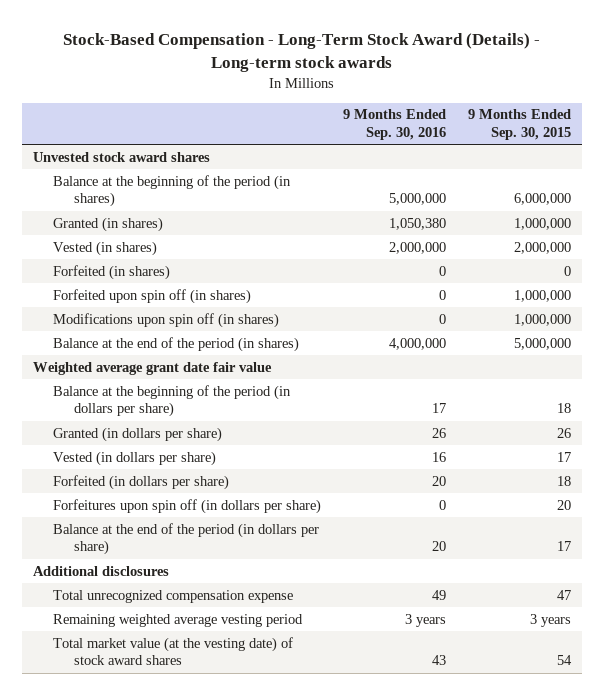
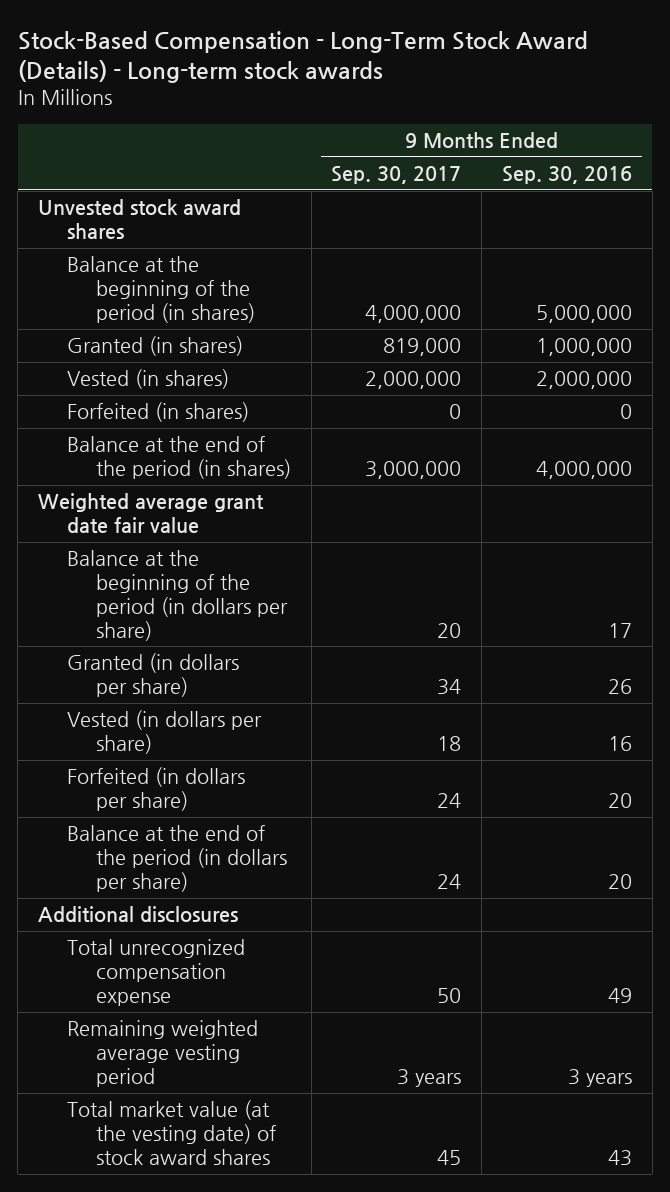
- | 9 Months Ended Sep. 30, 2016 | 9 Months Ended Sep. 30, 2015
+ | 9 Months Ended Sep. 30, 2017 | 9 Months Ended Sep. 30, 2016
- Granted (in shares) | 1,050,380 | 1,000,000
+ Granted (in shares) | 819,000 | 1,000,000
- Forfeited upon spin off (in shares) | 0 | 1,000,000
- Modifications upon spin off (in shares) | 0 | 1,000,000
- Forfeitures upon spin off (in dollars per share) | 0 | 20

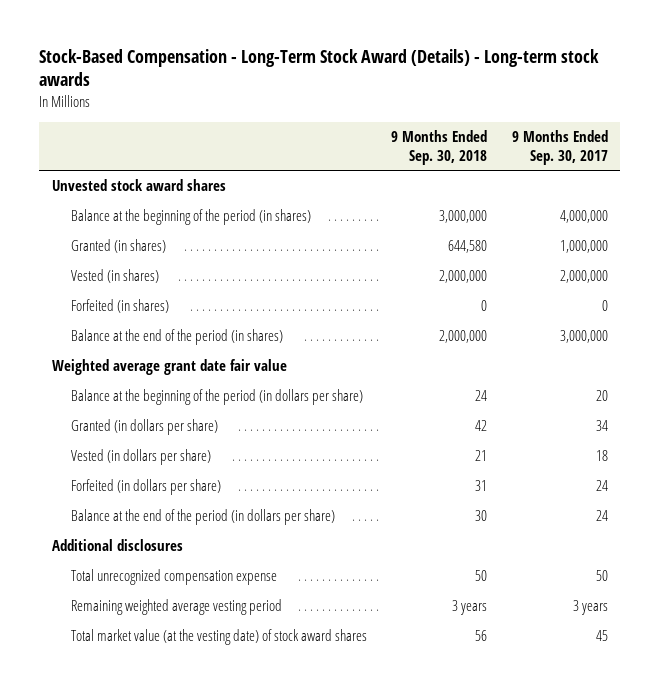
- | 9 Months Ended Sep. 30, 2017 | 9 Months Ended Sep. 30, 2016
+ | 9 Months Ended Sep. 30, 2018 | 9 Months Ended Sep. 30, 2017
- Granted (in shares) | 819,000 | 1,000,000
+ Granted (in shares) | 644,580 | 1,000,000

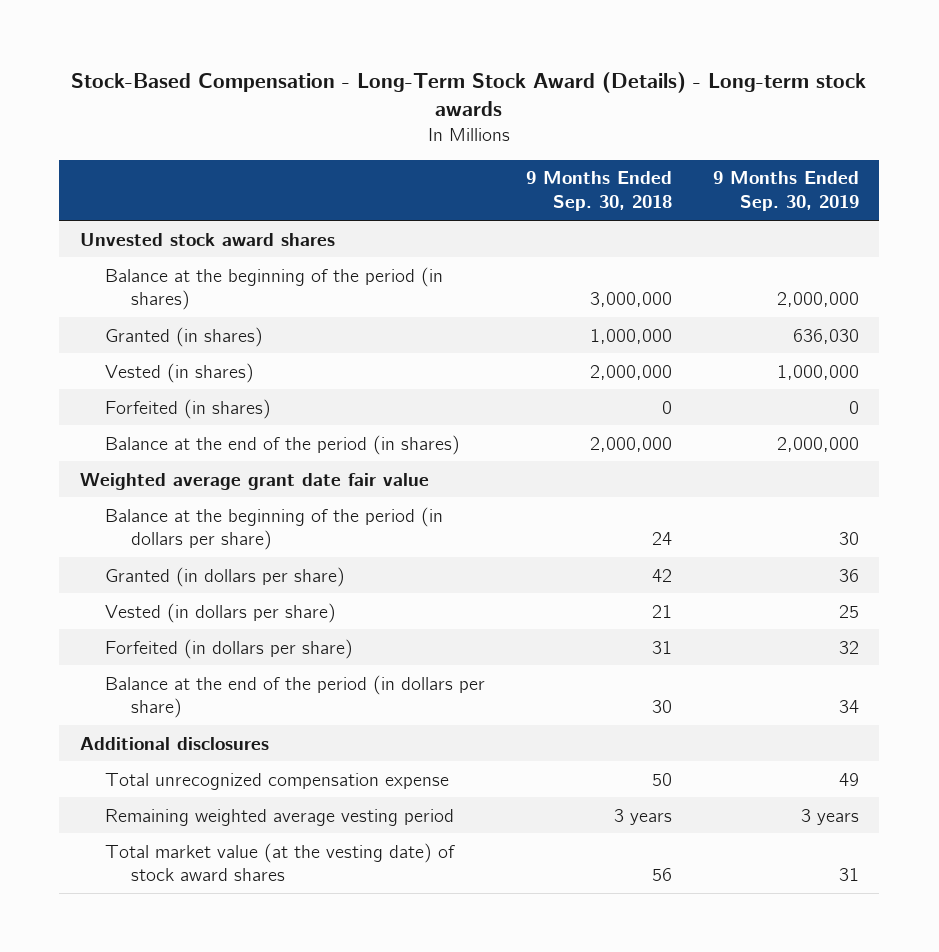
- | 9 Months Ended Sep. 30, 2018 | 9 Months Ended Sep. 30, 2017
+ | 9 Months Ended Sep. 30, 2018 | 9 Months Ended Sep. 30, 2019
- Granted (in shares) | 644,580 | 1,000,000
+ Granted (in shares) | 1,000,000 | 636,030

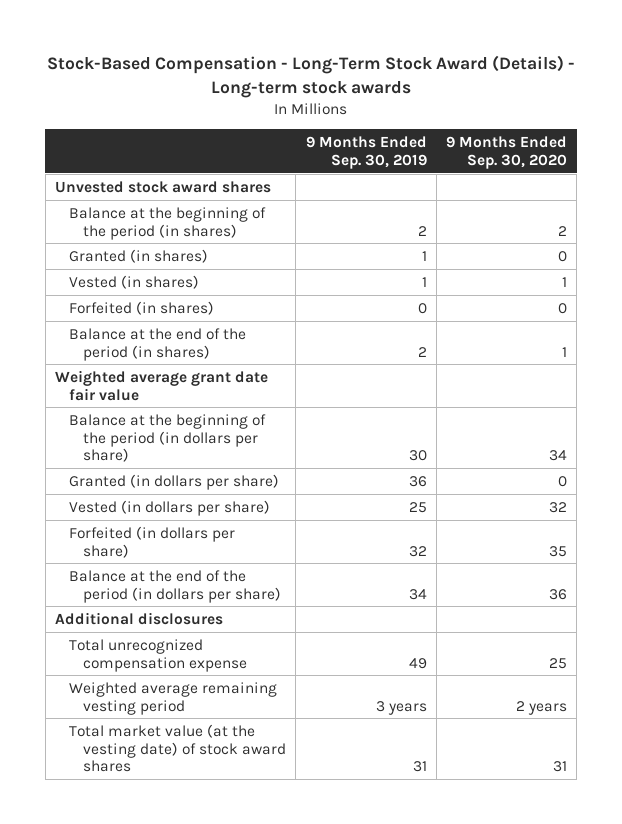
- | 9 Months Ended Sep. 30, 2018 | 9 Months Ended Sep. 30, 2019
+ | 9 Months Ended Sep. 30, 2019 | 9 Months Ended Sep. 30, 2020
- Balance at the beginning of the period (in shares) | 3,000,000 | 2,000,000
- Granted (in shares) | 1,000,000 | 636,030
- Vested (in shares) | 2,000,000 | 1,000,000
+ Balance at the beginning of the period (in shares) | 2 | 2
+ Granted (in shares) | 1 | 0
+ Vested (in shares) | 1 | 1
- Balance at the end of the period (in shares) | 2,000,000 | 2,000,000
+ Balance at the end of the period (in shares) | 2 | 1
- Remaining weighted average vesting period | 3 years | 3 years
+ Weighted average remaining vesting period | 3 years | 2 years

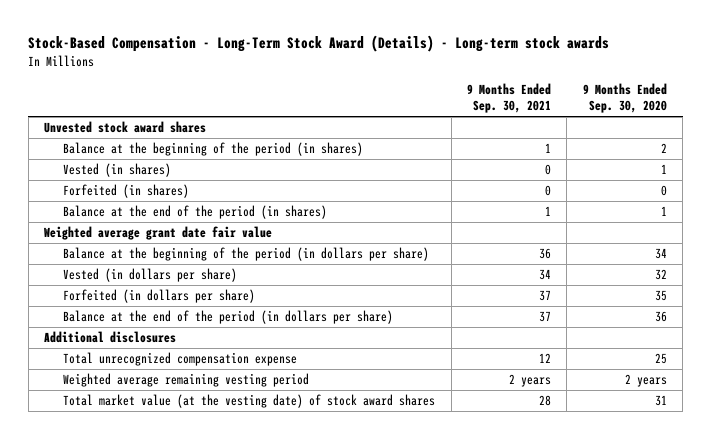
- | 9 Months Ended Sep. 30, 2019 | 9 Months Ended Sep. 30, 2020
+ | 9 Months Ended Sep. 30, 2021 | 9 Months Ended Sep. 30, 2020
- Granted (in shares) | 1 | 0
- Granted (in dollars per share) | 36 | 0

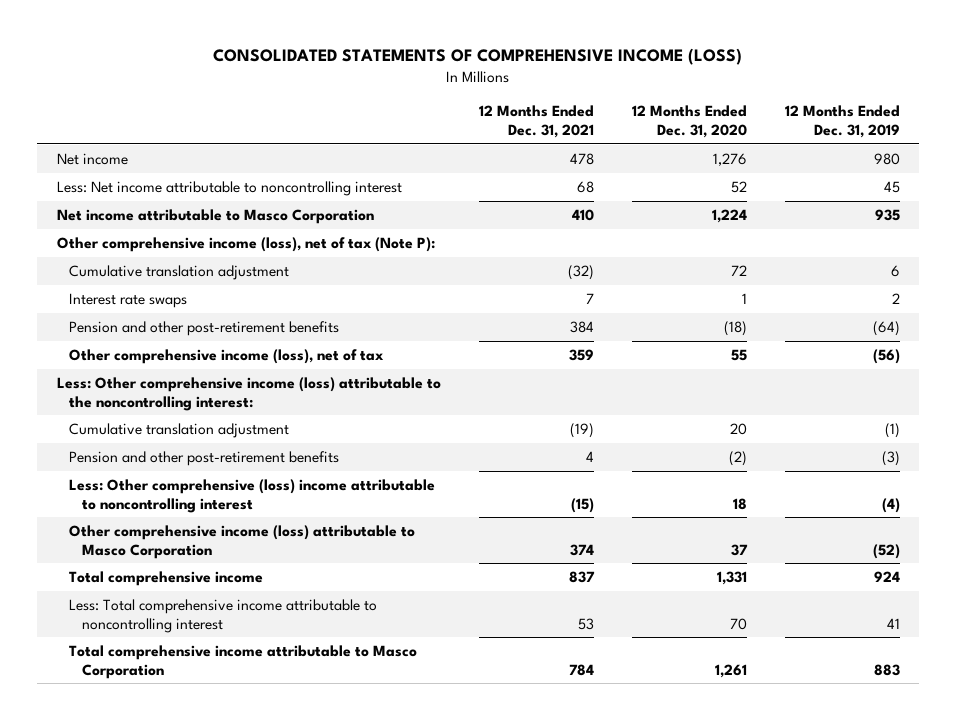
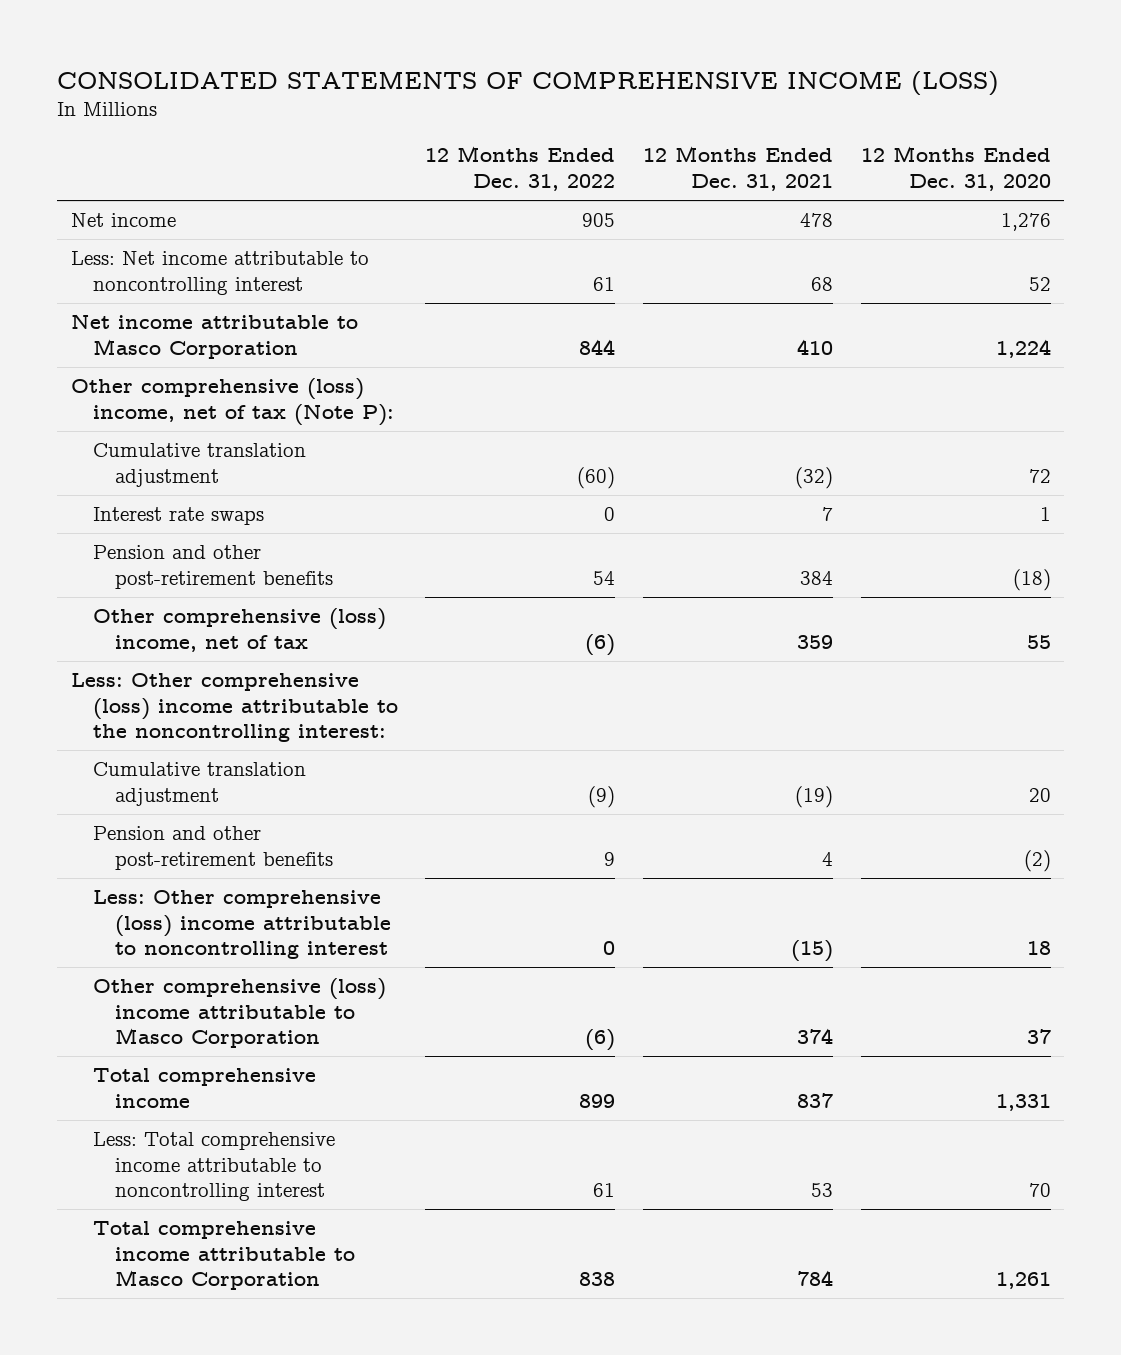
- | 12 Months Ended Dec. 31, 2021 | 12 Months Ended Dec. 31, 2020 | 12 Months Ended Dec. 31, 2019
+ | 12 Months Ended Dec. 31, 2022 | 12 Months Ended Dec. 31, 2021 | 12 Months Ended Dec. 31, 2020
- Other comprehensive income (loss), net of tax (Note P):
+ Other comprehensive (loss) income, net of tax (Note P):
- Other comprehensive income (loss), net of tax | 359 | 55 | (56)
- Less: Other comprehensive income (loss) attributable to the noncontrolling interest:
+ Other comprehensive (loss) income, net of tax | (6) | 359 | 55
+ Less: Other comprehensive (loss) income attributable to the noncontrolling interest:
- Other comprehensive income (loss) attributable to Masco Corporation | 374 | 37 | (52)
+ Other comprehensive (loss) income attributable to Masco Corporation | (6) | 374 | 37

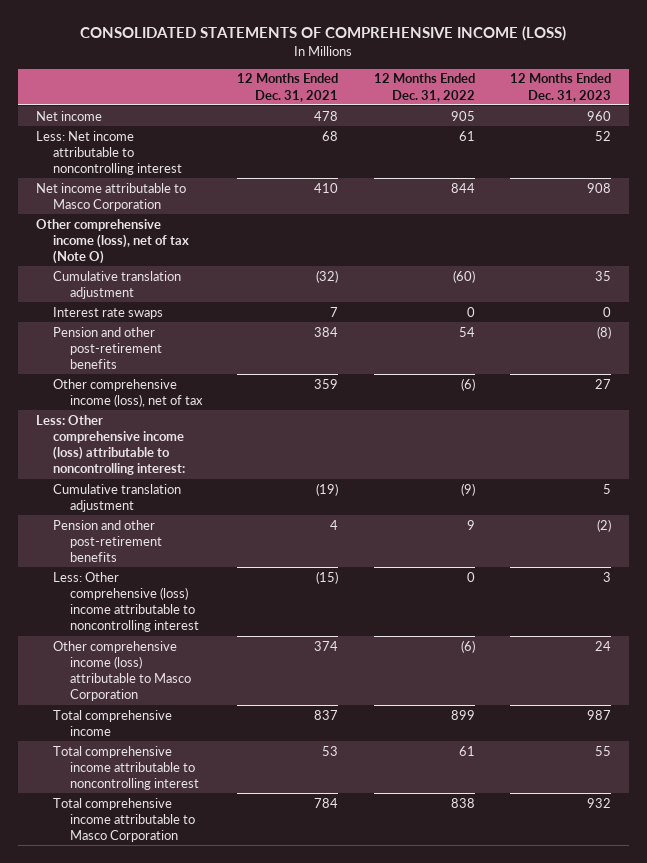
- | 12 Months Ended Dec. 31, 2022 | 12 Months Ended Dec. 31, 2021 | 12 Months Ended Dec. 31, 2020
+ | 12 Months Ended Dec. 31, 2021 | 12 Months Ended Dec. 31, 2022 | 12 Months Ended Dec. 31, 2023
- Other comprehensive (loss) income, net of tax (Note P):
+ Other comprehensive income (loss), net of tax (Note O)
- Other comprehensive (loss) income, net of tax | (6) | 359 | 55
- Less: Other comprehensive (loss) income attributable to the noncontrolling interest:
+ Other comprehensive income (loss), net of tax | 359 | (6) | 27
+ Less: Other comprehensive income (loss) attributable to noncontrolling interest:
- Other comprehensive (loss) income attributable to Masco Corporation | (6) | 374 | 37
+ Other comprehensive income (loss) attributable to Masco Corporation | 374 | (6) | 24
- Less: Total comprehensive income attributable to noncontrolling interest | 61 | 53 | 70
+ Total comprehensive income attributable to noncontrolling interest | 53 | 61 | 55

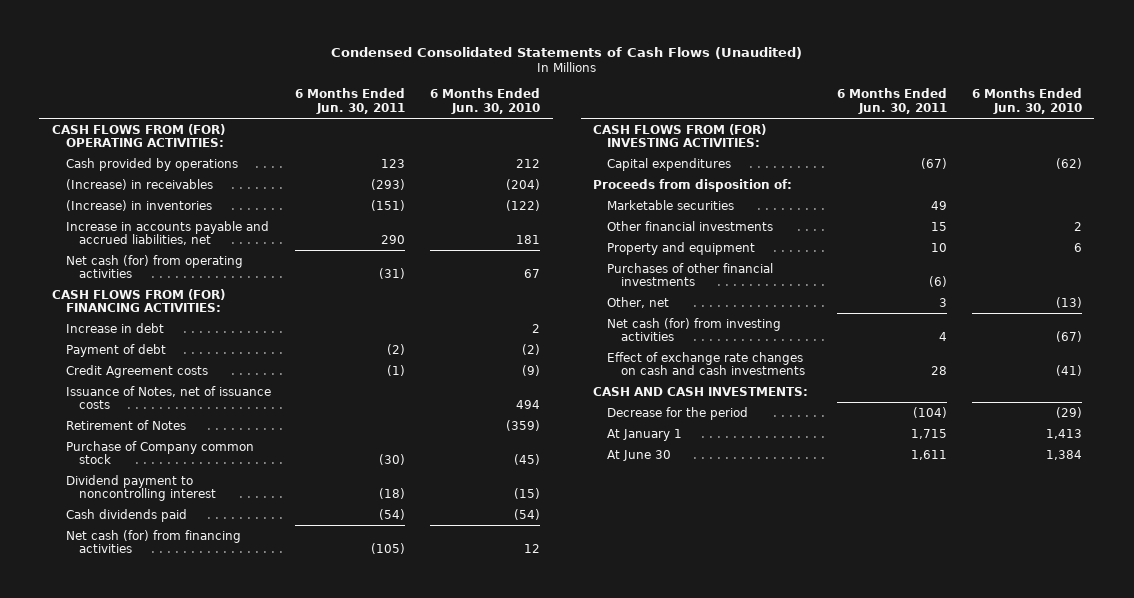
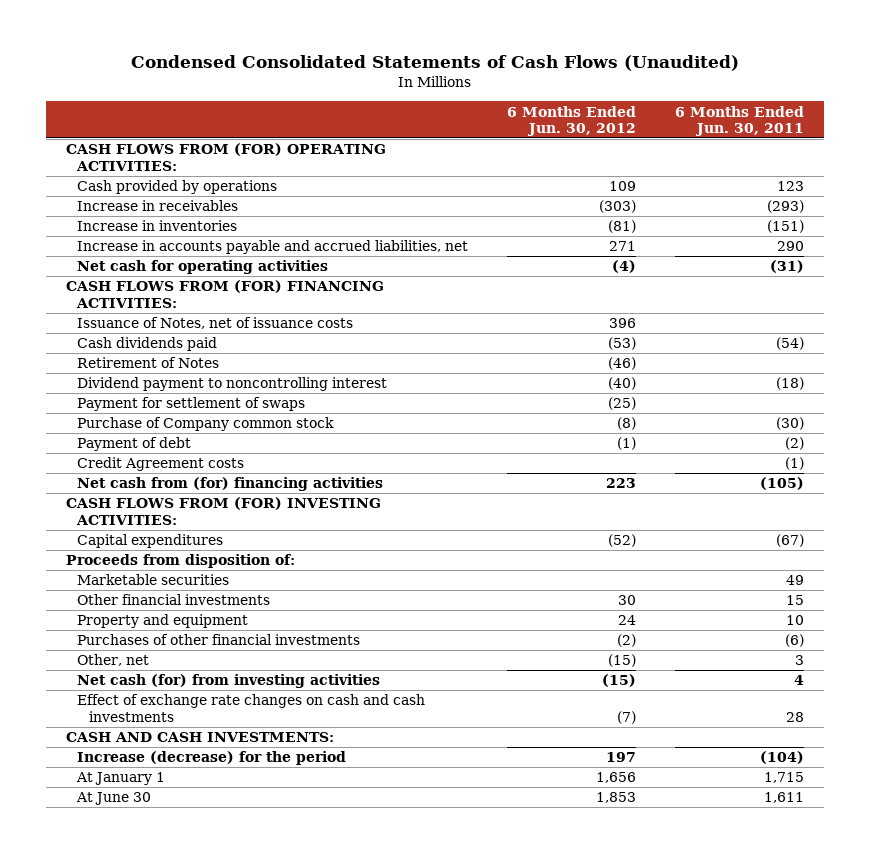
- | 6 Months Ended Jun. 30, 2011 | 6 Months Ended Jun. 30, 2010
+ | 6 Months Ended Jun. 30, 2012 | 6 Months Ended Jun. 30, 2011
- (Increase) in receivables | (293) | (204)
- (Increase) in inventories | (151) | (122)
+ Increase in receivables | (303) | (293)
+ Increase in inventories | (81) | (151)
- Net cash (for) from operating activities | (31) | 67
+ Net cash for operating activities | (4) | (31)
- Increase in debt | | 2
moved up: Cash dividends paid | (53) | (54)
- Net cash (for) from financing activities | (105) | 12
+ Payment for settlement of swaps | (25) |
moved down: Purchase of Company common stock | (8) | (30)
moved down: Payment of debt | (1) | (2)
moved down: Credit Agreement costs | | (1)
+ Net cash from (for) financing activities | 223 | (105)
- Decrease for the period | (104) | (29)
+ Increase (decrease) for the period | 197 | (104)

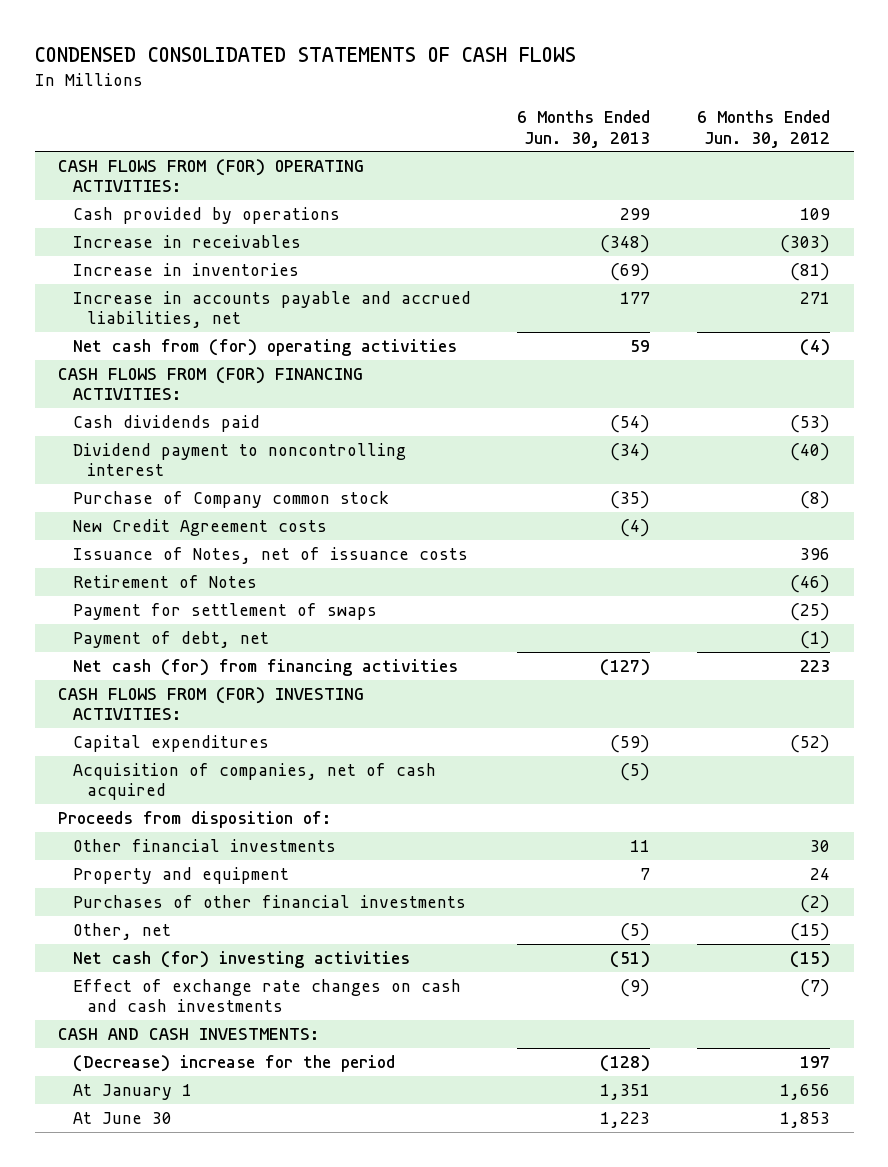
- Condensed Consolidated Statements of Cash Flows (Unaudited)
+ CONDENSED CONSOLIDATED STATEMENTS OF CASH FLOWS
- | 6 Months Ended Jun. 30, 2012 | 6 Months Ended Jun. 30, 2011
+ | 6 Months Ended Jun. 30, 2013 | 6 Months Ended Jun. 30, 2012
- Net cash for operating activities | (4) | (31)
+ Net cash from (for) operating activities | 59 | (4)
- Payment of debt | (1) | (2)
- Credit Agreement costs | | (1)
- Net cash from (for) financing activities | 223 | (105)
+ New Credit Agreement costs | (4) |
moved down: Issuance of Notes, net of issuance costs | | 396
moved down: Retirement of Notes | | (46)
moved down: Payment for settlement of swaps | | (25)
+ Payment of debt, net | | (1)
+ Net cash (for) from financing activities | (127) | 223
+ Acquisition of companies, net of cash acquired | (5) |
- Marketable securities | | 49
- Net cash (for) from investing activities | (15) | 4
+ Net cash (for) investing activities | (51) | (15)
- Increase (decrease) for the period | 197 | (104)
+ (Decrease) increase for the period | (128) | 197

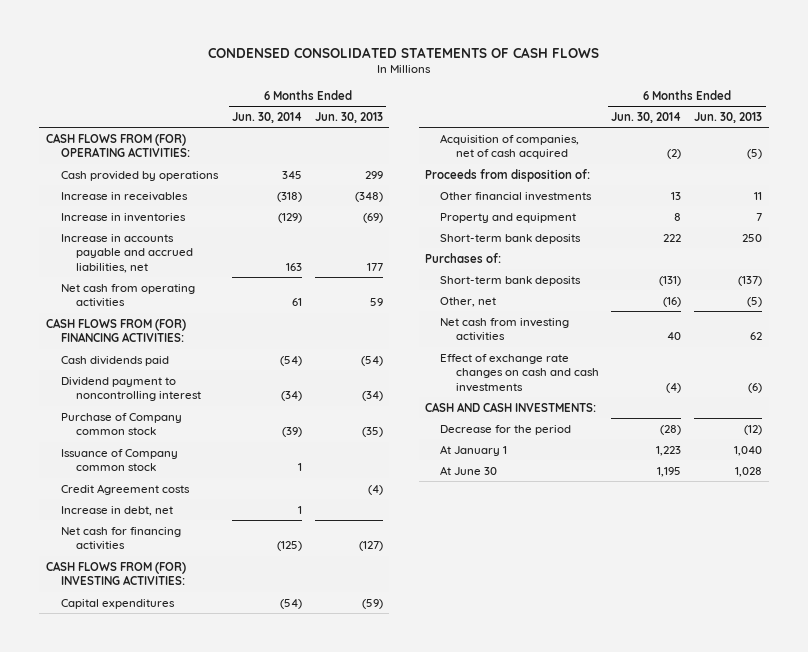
- | 6 Months Ended Jun. 30, 2013 | 6 Months Ended Jun. 30, 2012
+ | 6 Months Ended Jun. 30, 2014 | 6 Months Ended Jun. 30, 2013
- Net cash from (for) operating activities | 59 | (4)
+ Net cash from operating activities | 61 | 59
- New Credit Agreement costs | (4) |
- Issuance of Notes, net of issuance costs | | 396
- Retirement of Notes | | (46)
- Payment for settlement of swaps | | (25)
- Payment of debt, net | | (1)
- Net cash (for) from financing activities | (127) | 223
+ Issuance of Company common stock | 1 |
+ Credit Agreement costs | | (4)
+ Increase in debt, net | 1 |
+ Net cash for financing activities | (125) | (127)
- Purchases of other financial investments | | (2)
+ Short-term bank deposits | 222 | 250
+ Purchases of:
+ Short-term bank deposits | (131) | (137)
- Net cash (for) investing activities | (51) | (15)
- Effect of exchange rate changes on cash and cash investments | (9) | (7)
+ Net cash from investing activities | 40 | 62
+ Effect of exchange rate changes on cash and cash investments | (4) | (6)
- (Decrease) increase for the period | (128) | 197
- At January 1 | 1,351 | 1,656
- At June 30 | 1,223 | 1,853
+ Decrease for the period | (28) | (12)
+ At January 1 | 1,223 | 1,040
+ At June 30 | 1,195 | 1,028

